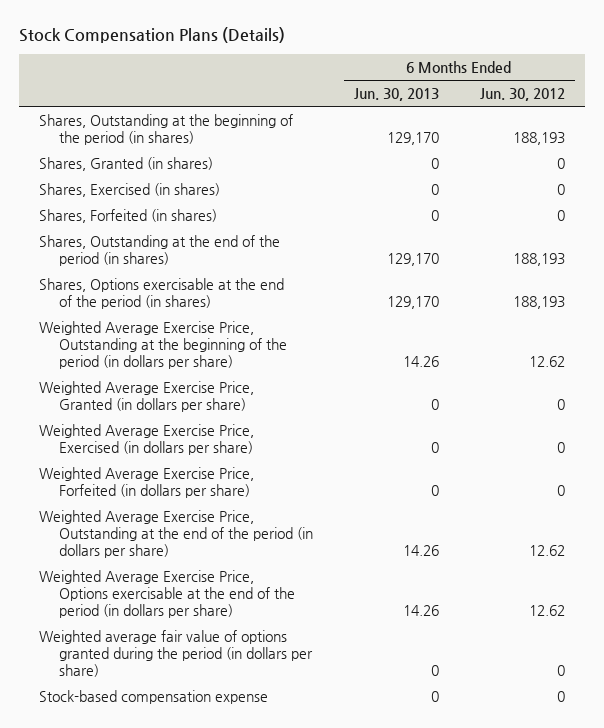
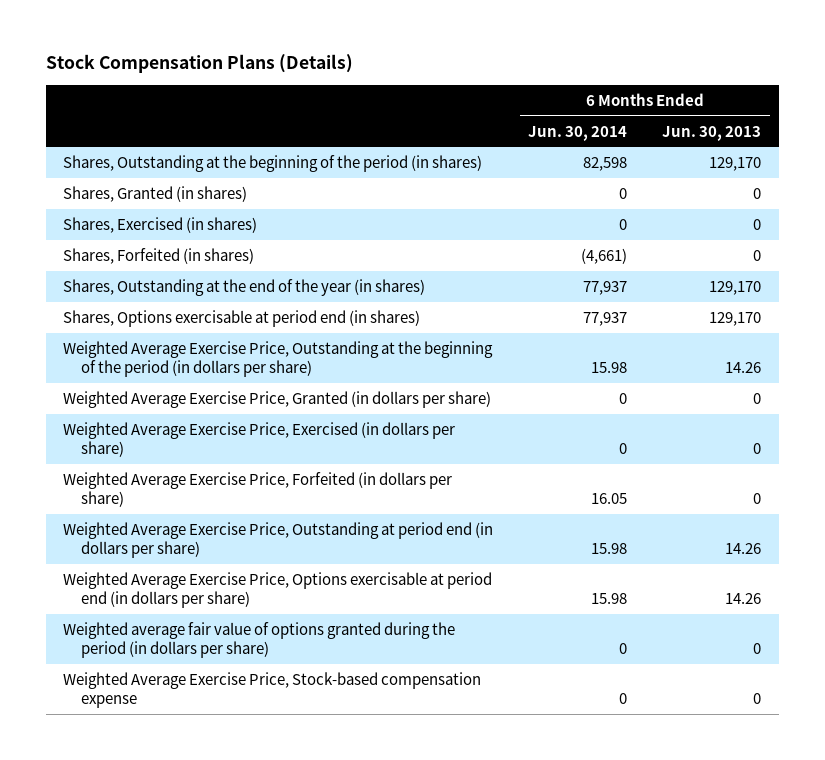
- | 6 Months Ended Jun. 30, 2013 | 6 Months Ended Jun. 30, 2012
+ | 6 Months Ended Jun. 30, 2014 | 6 Months Ended Jun. 30, 2013
- Shares, Outstanding at the end of the period (in shares) | 129,170 | 188,193
- Shares, Options exercisable at the end of the period (in shares) | 129,170 | 188,193
+ Shares, Outstanding at the end of the year (in shares) | 77,937 | 129,170
+ Shares, Options exercisable at period end (in shares) | 77,937 | 129,170
- Weighted Average Exercise Price, Outstanding at the end of the period (in dollars per share) | 14.26 | 12.62
- Weighted Average Exercise Price, Options exercisable at the end of the period (in dollars per share) | 14.26 | 12.62
+ Weighted Average Exercise Price, Outstanding at period end (in dollars per share) | 15.98 | 14.26
+ Weighted Average Exercise Price, Options exercisable at period end (in dollars per share) | 15.98 | 14.26
- Stock-based compensation expense | 0 | 0
+ Weighted Average Exercise Price, Stock-based compensation expense | 0 | 0

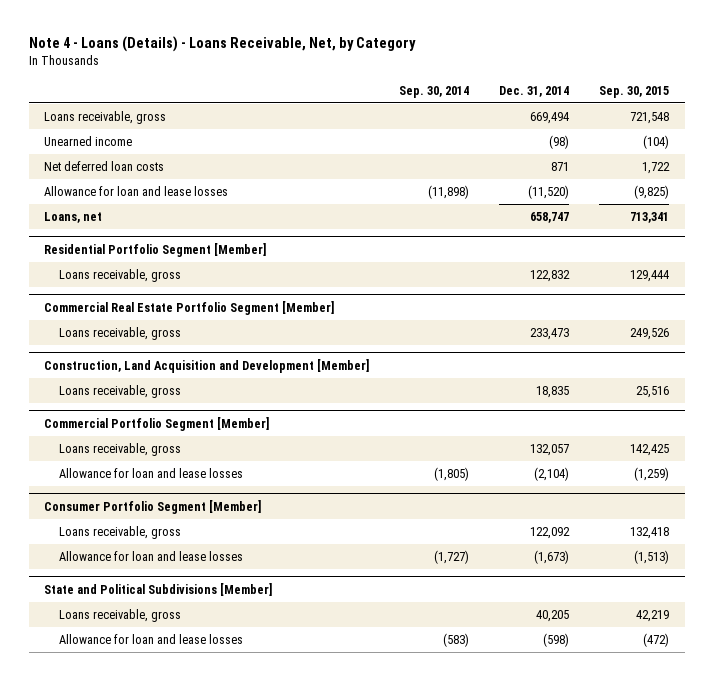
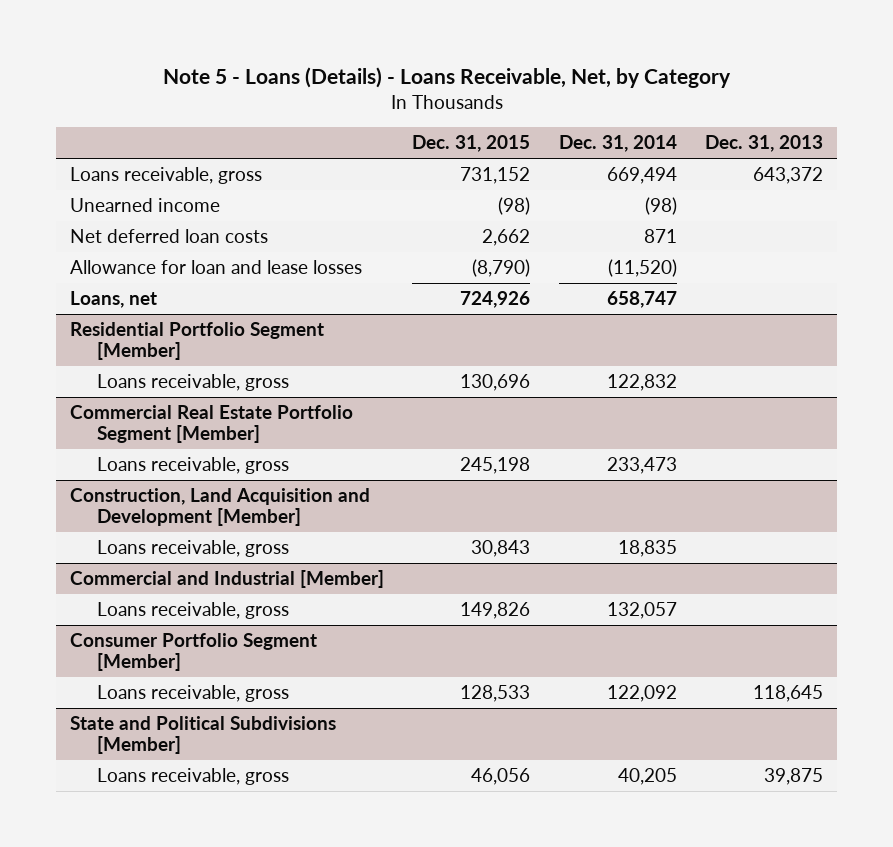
- Note 4 - Loans (Details) - Loans Receivable, Net, by Category
+ Note 5 - Loans (Details) - Loans Receivable, Net, by Category
- | Sep. 30, 2014 | Dec. 31, 2014 | Sep. 30, 2015
+ | Dec. 31, 2015 | Dec. 31, 2014 | Dec. 31, 2013
- Commercial Portfolio Segment [Member]
+ Commercial and Industrial [Member]
- Allowance for loan and lease losses | (1,805) | (2,104) | (1,259)
@ Consumer Portfolio Segment [Member]
- Allowance for loan and lease losses | (1,727) | (1,673) | (1,513)
@ State and Political Subdivisions [Member]
- Allowance for loan and lease losses | (583) | (598) | (472)

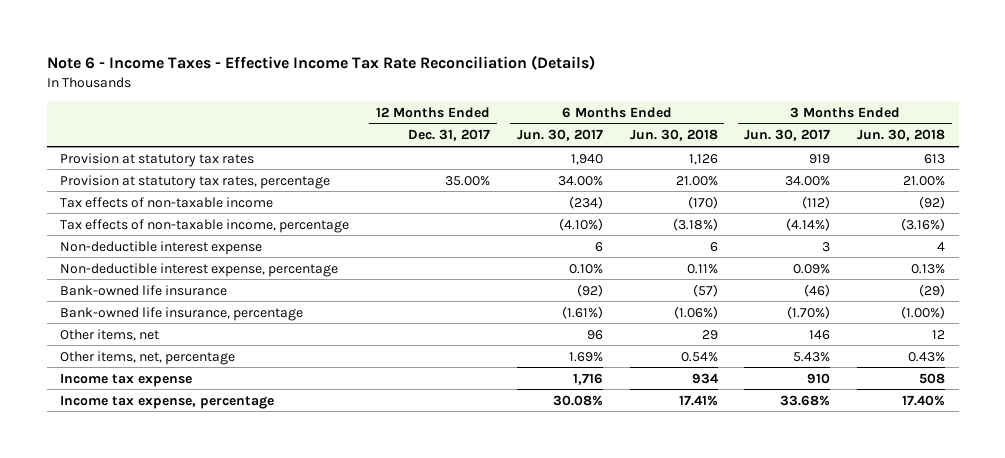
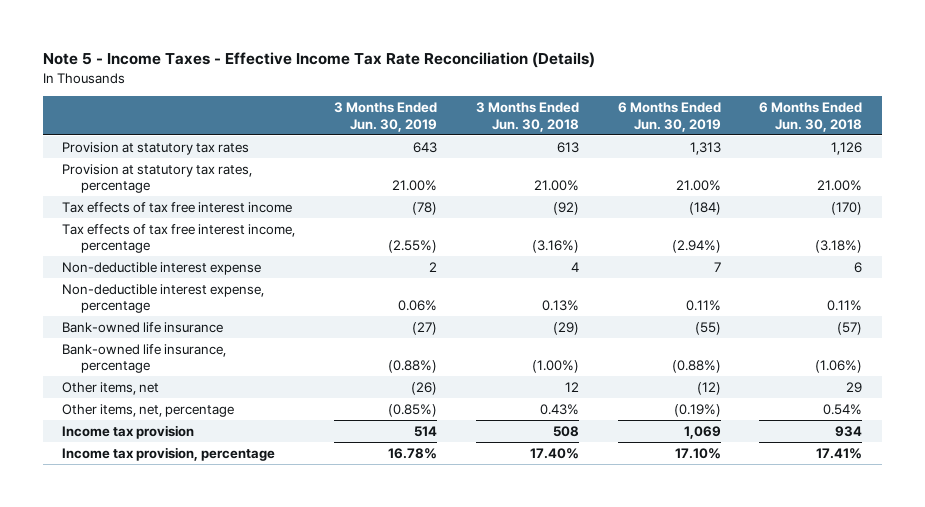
- Note 6 - Income Taxes - Effective Income Tax Rate Reconciliation (Details)
+ Note 5 - Income Taxes - Effective Income Tax Rate Reconciliation (Details)
- | 12 Months Ended Dec. 31, 2017 | 6 Months Ended Jun. 30, 2017 | 6 Months Ended Jun. 30, 2018 | 3 Months Ended Jun. 30, 2017 | 3 Months Ended Jun. 30, 2018
+ | 3 Months Ended Jun. 30, 2019 | 3 Months Ended Jun. 30, 2018 | 6 Months Ended Jun. 30, 2019 | 6 Months Ended Jun. 30, 2018
- Tax effects of non-taxable income | | (234) | (170) | (112) | (92)
- Tax effects of non-taxable income, percentage | | (4.10%) | (3.18%) | (4.14%) | (3.16%)
+ Tax effects of tax free interest income | (78) | (92) | (184) | (170)
+ Tax effects of tax free interest income, percentage | (2.55%) | (3.16%) | (2.94%) | (3.18%)
- Income tax expense | | 1,716 | 934 | 910 | 508
- Income tax expense, percentage | | 30.08% | 17.41% | 33.68% | 17.40%
+ Income tax provision | 514 | 508 | 1,069 | 934
+ Income tax provision, percentage | 16.78% | 17.40% | 17.10% | 17.41%

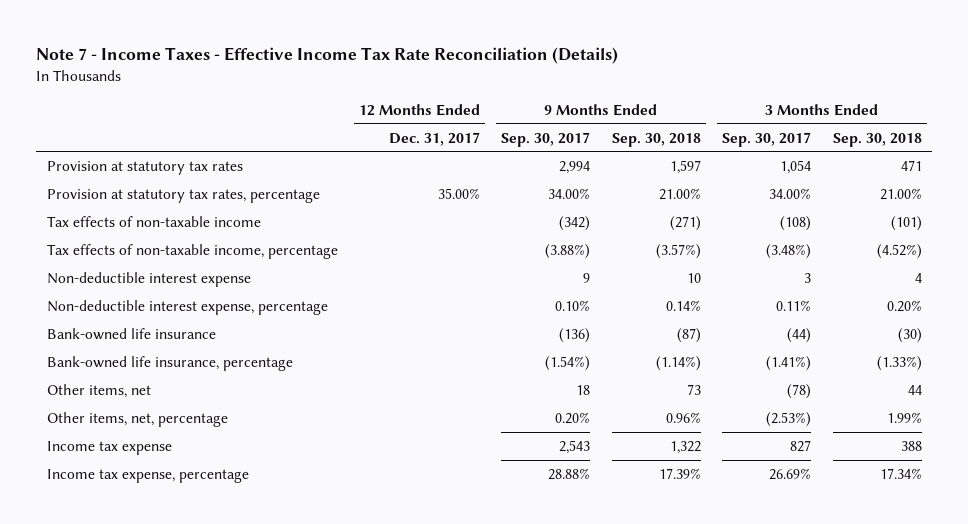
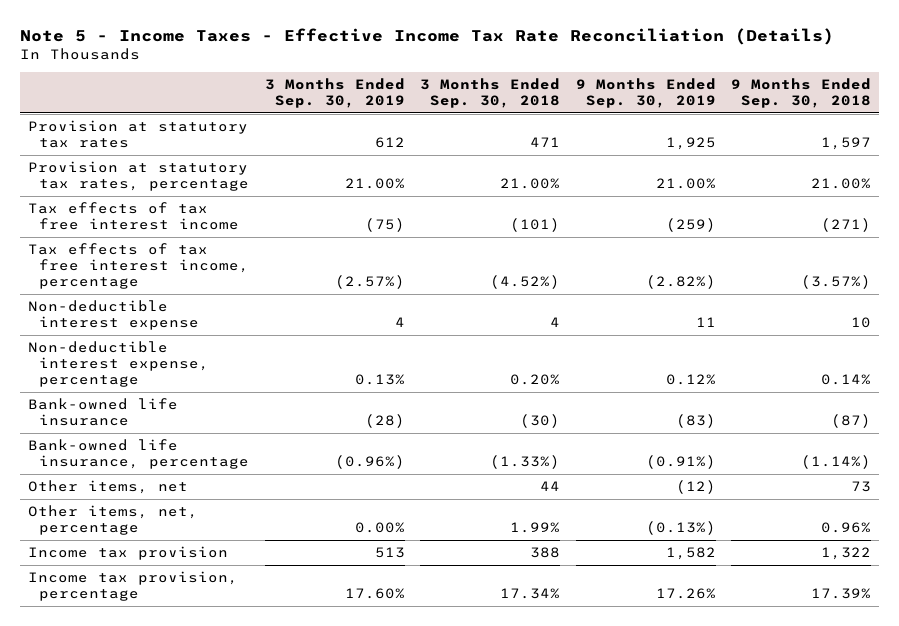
- Note 7 - Income Taxes - Effective Income Tax Rate Reconciliation (Details)
+ Note 5 - Income Taxes - Effective Income Tax Rate Reconciliation (Details)
- | 12 Months Ended Dec. 31, 2017 | 9 Months Ended Sep. 30, 2017 | 9 Months Ended Sep. 30, 2018 | 3 Months Ended Sep. 30, 2017 | 3 Months Ended Sep. 30, 2018
+ | 3 Months Ended Sep. 30, 2019 | 3 Months Ended Sep. 30, 2018 | 9 Months Ended Sep. 30, 2019 | 9 Months Ended Sep. 30, 2018
- Tax effects of non-taxable income | | (342) | (271) | (108) | (101)
- Tax effects of non-taxable income, percentage | | (3.88%) | (3.57%) | (3.48%) | (4.52%)
+ Tax effects of tax free interest income | (75) | (101) | (259) | (271)
+ Tax effects of tax free interest income, percentage | (2.57%) | (4.52%) | (2.82%) | (3.57%)
- Income tax expense | | 2,543 | 1,322 | 827 | 388
- Income tax expense, percentage | | 28.88% | 17.39% | 26.69% | 17.34%
+ Income tax provision | 513 | 388 | 1,582 | 1,322
+ Income tax provision, percentage | 17.60% | 17.34% | 17.26% | 17.39%

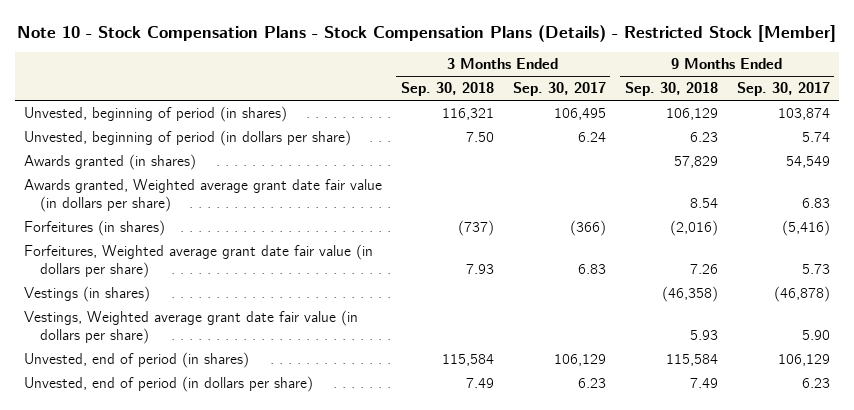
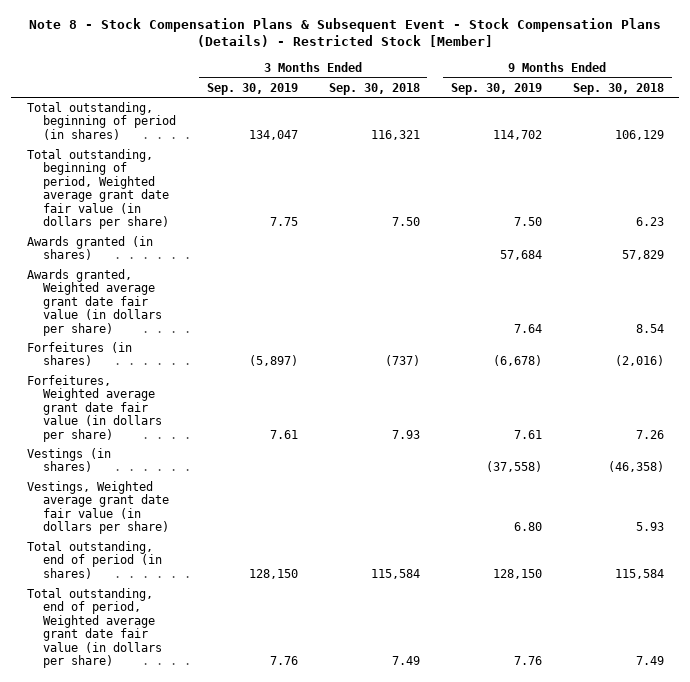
- Note 10 - Stock Compensation Plans - Stock Compensation Plans (Details) - Restricted Stock [Member]
+ Note 8 - Stock Compensation Plans & Subsequent Event - Stock Compensation Plans (Details) - Restricted Stock [Member]
- | 3 Months Ended Sep. 30, 2018 | 3 Months Ended Sep. 30, 2017 | 9 Months Ended Sep. 30, 2018 | 9 Months Ended Sep. 30, 2017
+ | 3 Months Ended Sep. 30, 2019 | 3 Months Ended Sep. 30, 2018 | 9 Months Ended Sep. 30, 2019 | 9 Months Ended Sep. 30, 2018
- Unvested, beginning of period (in shares) | 116,321 | 106,495 | 106,129 | 103,874
- Unvested, beginning of period (in dollars per share) | 7.50 | 6.24 | 6.23 | 5.74
+ Total outstanding, beginning of period (in shares) | 134,047 | 116,321 | 114,702 | 106,129
+ Total outstanding, beginning of period, Weighted average grant date fair value (in dollars per share) | 7.75 | 7.50 | 7.50 | 6.23
- Unvested, end of period (in shares) | 115,584 | 106,129 | 115,584 | 106,129
- Unvested, end of period (in dollars per share) | 7.49 | 6.23 | 7.49 | 6.23
+ Total outstanding, end of period (in shares) | 128,150 | 115,584 | 128,150 | 115,584
+ Total outstanding, end of period, Weighted average grant date fair value (in dollars per share) | 7.76 | 7.49 | 7.76 | 7.49

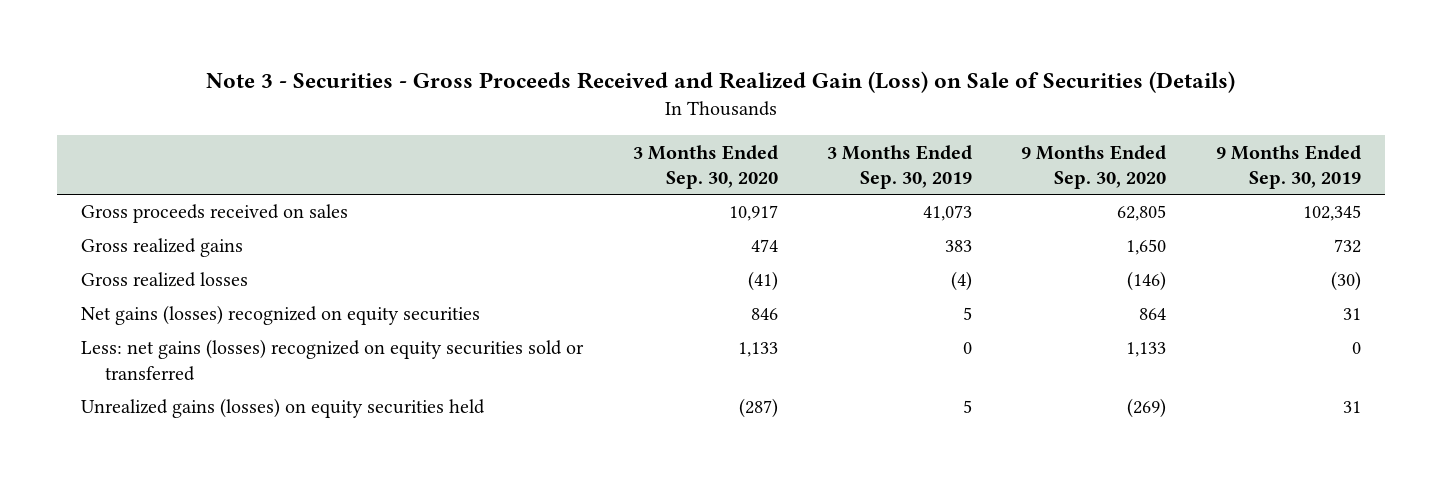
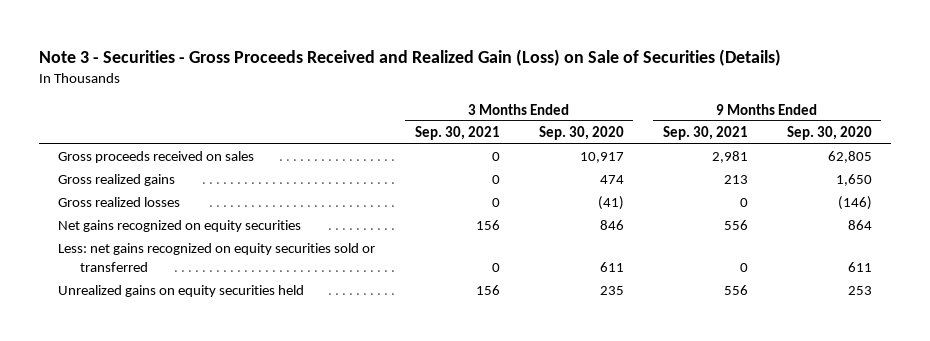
- | 3 Months Ended Sep. 30, 2020 | 3 Months Ended Sep. 30, 2019 | 9 Months Ended Sep. 30, 2020 | 9 Months Ended Sep. 30, 2019
+ | 3 Months Ended Sep. 30, 2021 | 3 Months Ended Sep. 30, 2020 | 9 Months Ended Sep. 30, 2021 | 9 Months Ended Sep. 30, 2020
- Net gains (losses) recognized on equity securities | 846 | 5 | 864 | 31
- Less: net gains (losses) recognized on equity securities sold or transferred | 1,133 | 0 | 1,133 | 0
- Unrealized gains (losses) on equity securities held | (287) | 5 | (269) | 31
+ Net gains recognized on equity securities | 156 | 846 | 556 | 864
+ Less: net gains recognized on equity securities sold or transferred | 0 | 611 | 0 | 611
+ Unrealized gains on equity securities held | 156 | 235 | 556 | 253

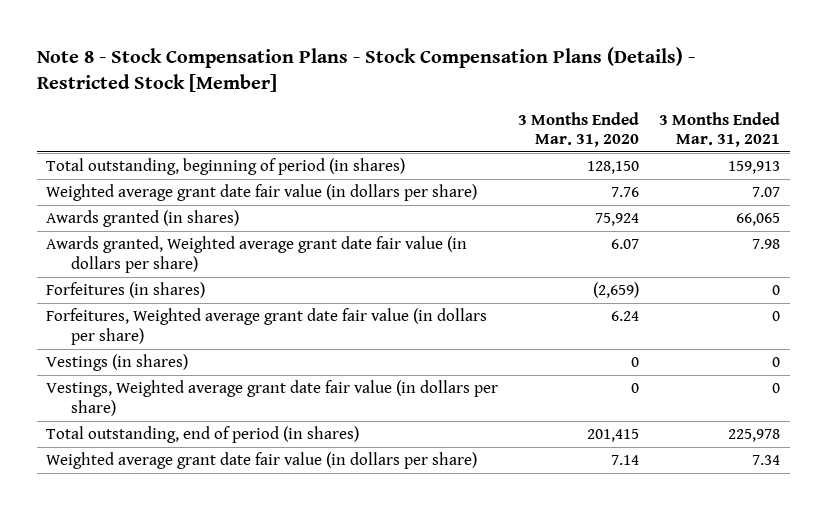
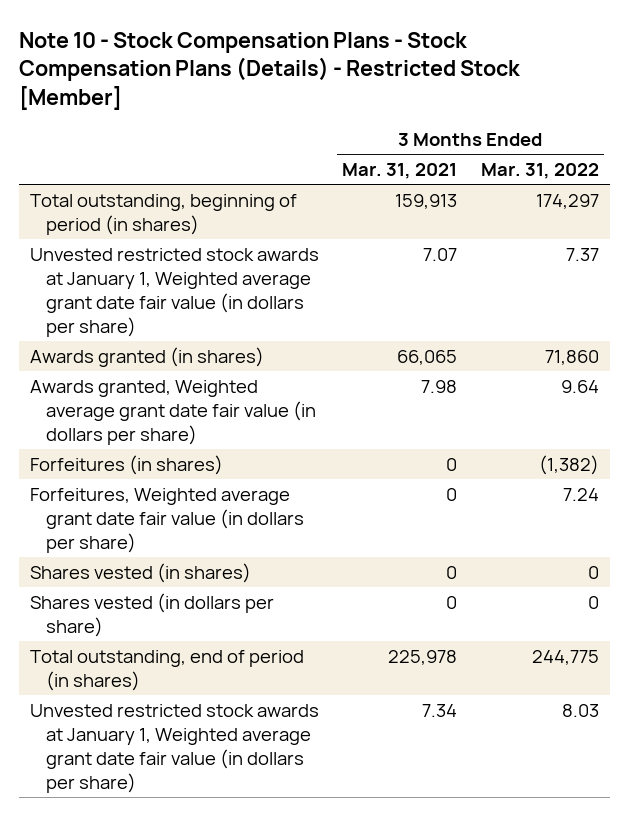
- Note 8 - Stock Compensation Plans - Stock Compensation Plans (Details) - Restricted Stock [Member]
+ Note 10 - Stock Compensation Plans - Stock Compensation Plans (Details) - Restricted Stock [Member]
- | 3 Months Ended Mar. 31, 2020 | 3 Months Ended Mar. 31, 2021
+ | 3 Months Ended Mar. 31, 2021 | 3 Months Ended Mar. 31, 2022
- Weighted average grant date fair value (in dollars per share) | 7.76 | 7.07
+ Unvested restricted stock awards at January 1, Weighted average grant date fair value (in dollars per share) | 7.07 | 7.37
- Vestings (in shares) | 0 | 0
- Vestings, Weighted average grant date fair value (in dollars per share) | 0 | 0
+ Shares vested (in shares) | 0 | 0
+ Shares vested (in dollars per share) | 0 | 0
- Weighted average grant date fair value (in dollars per share) | 7.14 | 7.34
+ Unvested restricted stock awards at January 1, Weighted average grant date fair value (in dollars per share) | 7.34 | 8.03

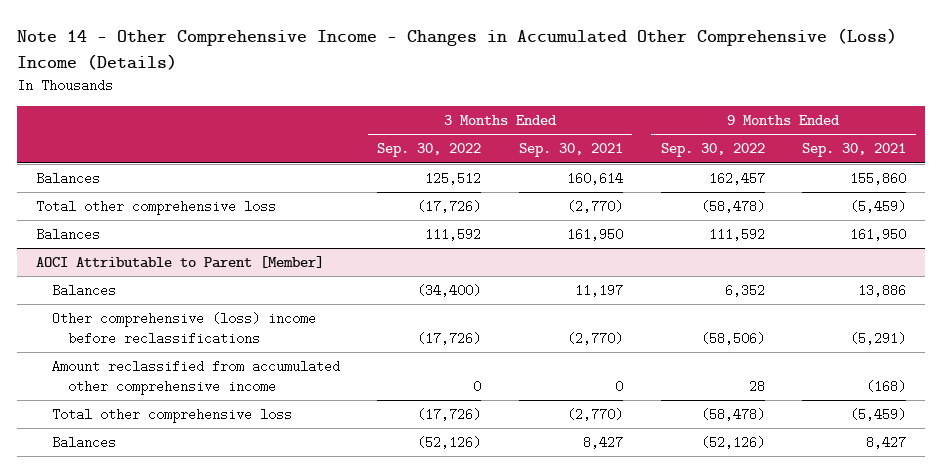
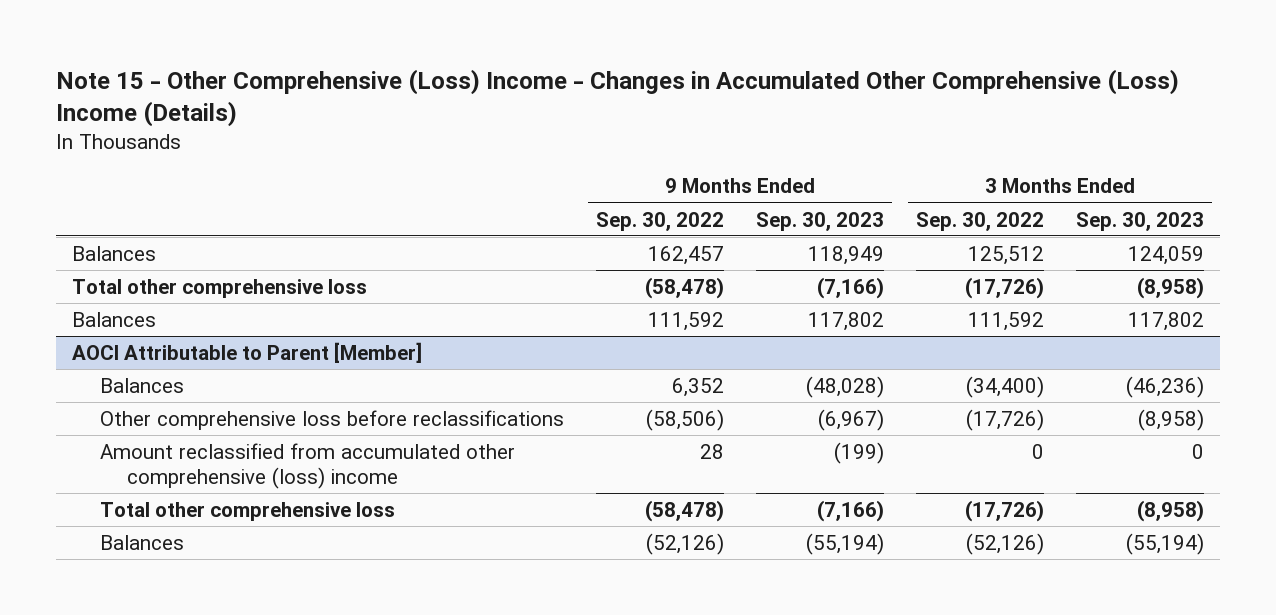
- Note 14 - Other Comprehensive Income - Changes in Accumulated Other Comprehensive (Loss) Income (Details)
+ Note 15 - Other Comprehensive (Loss) Income - Changes in Accumulated Other Comprehensive (Loss) Income (Details)
- | 3 Months Ended Sep. 30, 2022 | 3 Months Ended Sep. 30, 2021 | 9 Months Ended Sep. 30, 2022 | 9 Months Ended Sep. 30, 2021
+ | 9 Months Ended Sep. 30, 2022 | 9 Months Ended Sep. 30, 2023 | 3 Months Ended Sep. 30, 2022 | 3 Months Ended Sep. 30, 2023
@ AOCI Attributable to Parent [Member]
- Other comprehensive (loss) income before reclassifications | (17,726) | (2,770) | (58,506) | (5,291)
- Amount reclassified from accumulated other comprehensive income | 0 | 0 | 28 | (168)
+ Other comprehensive loss before reclassifications | (58,506) | (6,967) | (17,726) | (8,958)
+ Amount reclassified from accumulated other comprehensive (loss) income | 28 | (199) | 0 | 0

